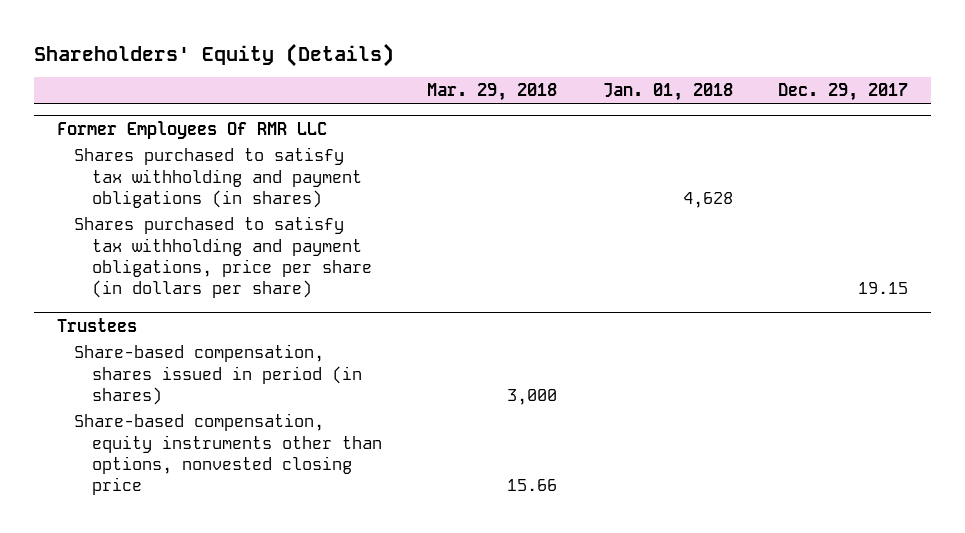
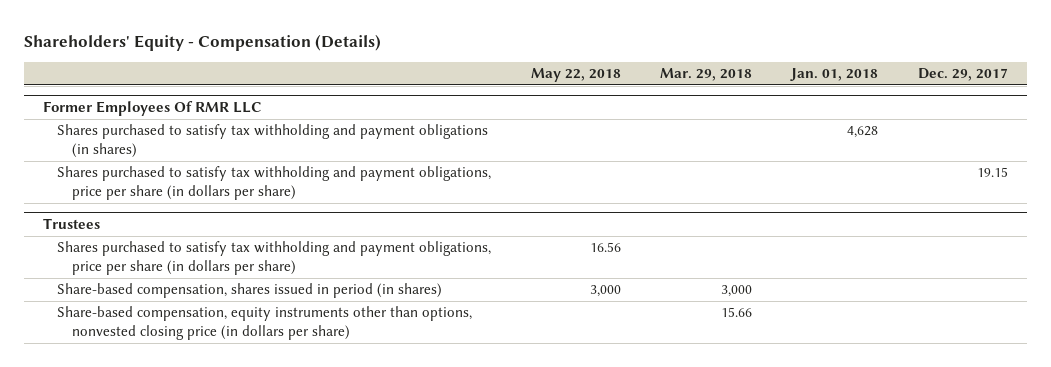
- Shareholders' Equity (Details)
+ Shareholders' Equity - Compensation (Details)
- | Mar. 29, 2018 | Jan. 01, 2018 | Dec. 29, 2017
+ | May 22, 2018 | Mar. 29, 2018 | Jan. 01, 2018 | Dec. 29, 2017
@ Trustees
+ Shares purchased to satisfy tax withholding and payment obligations, price per share (in dollars per share) | 16.56 | | |
- Share-based compensation, equity instruments other than options, nonvested closing price | 15.66 | |
+ Share-based compensation, equity instruments other than options, nonvested closing price (in dollars per share) | | 15.66 | |

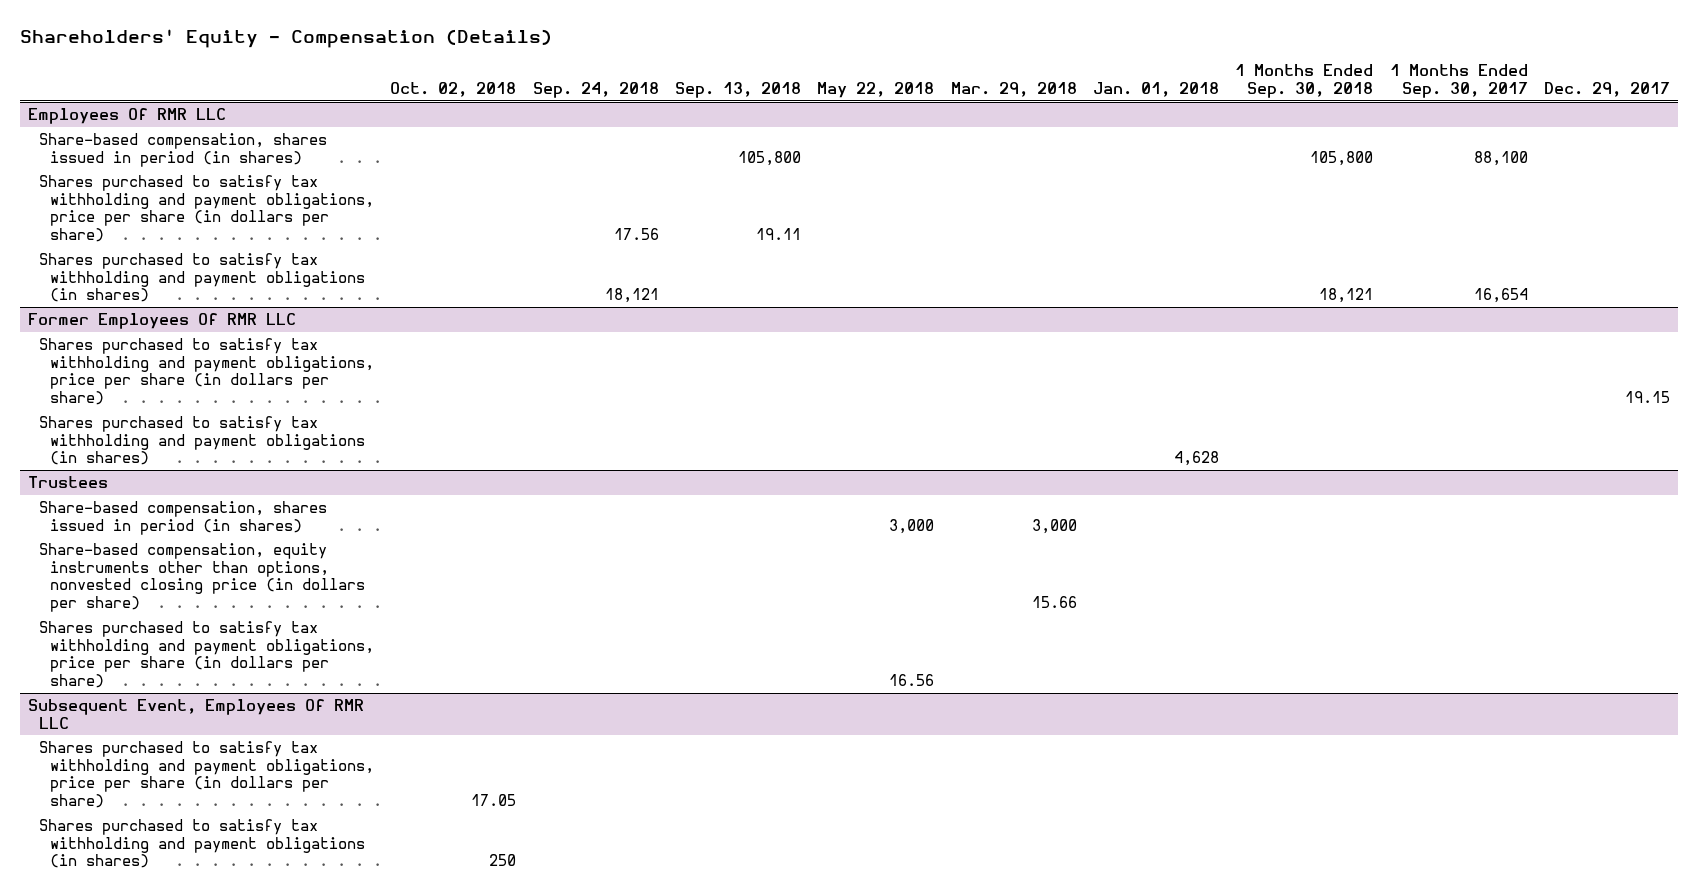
- | May 22, 2018 | Mar. 29, 2018 | Jan. 01, 2018 | Dec. 29, 2017
+ | Oct. 02, 2018 | Sep. 24, 2018 | Sep. 13, 2018 | May 22, 2018 | Mar. 29, 2018 | Jan. 01, 2018 | 1 Months Ended Sep. 30, 2018 | 1 Months Ended Sep. 30, 2017 | Dec. 29, 2017
+ Employees Of RMR LLC
+ Share-based compensation, shares issued in period (in shares) | | | 105,800 | | | | 105,800 | 88,100 |
+ Shares purchased to satisfy tax withholding and payment obligations, price per share (in dollars per share) | | 17.56 | 19.11 | | | | | |
+ Shares purchased to satisfy tax withholding and payment obligations (in shares) | | 18,121 | | | | | 18,121 | 16,654 |
@ Former Employees Of RMR LLC
moved down: Shares purchased to satisfy tax withholding and payment obligations (in shares) | | | | | | 4,628 | | |
@ Trustees
moved down: Shares purchased to satisfy tax withholding and payment obligations, price per share (in dollars per share) | | | | 16.56 | | | | |
+ Subsequent Event, Employees Of RMR LLC
+ Shares purchased to satisfy tax withholding and payment obligations, price per share (in dollars per share) | 17.05 | | | | | | | |
+ Shares purchased to satisfy tax withholding and payment obligations (in shares) | 250 | | | | | | | |

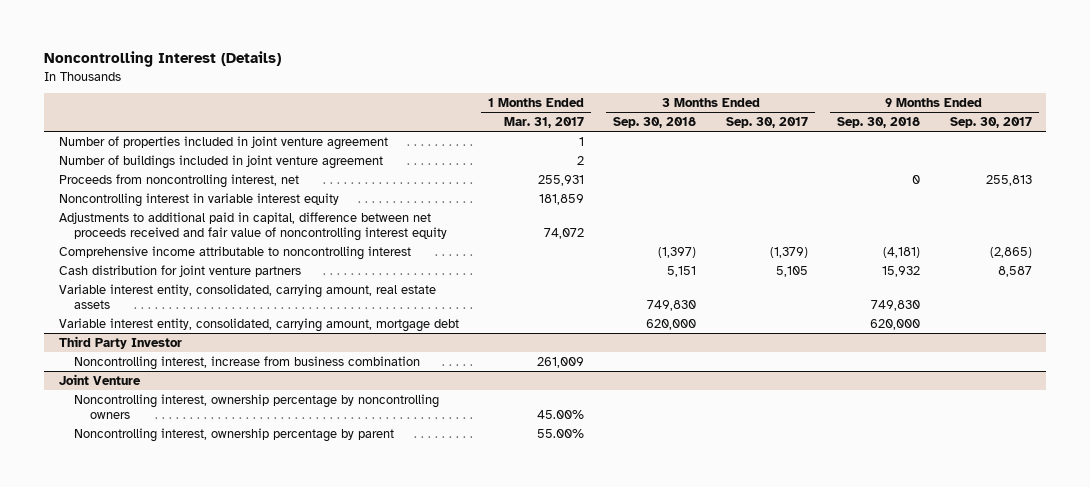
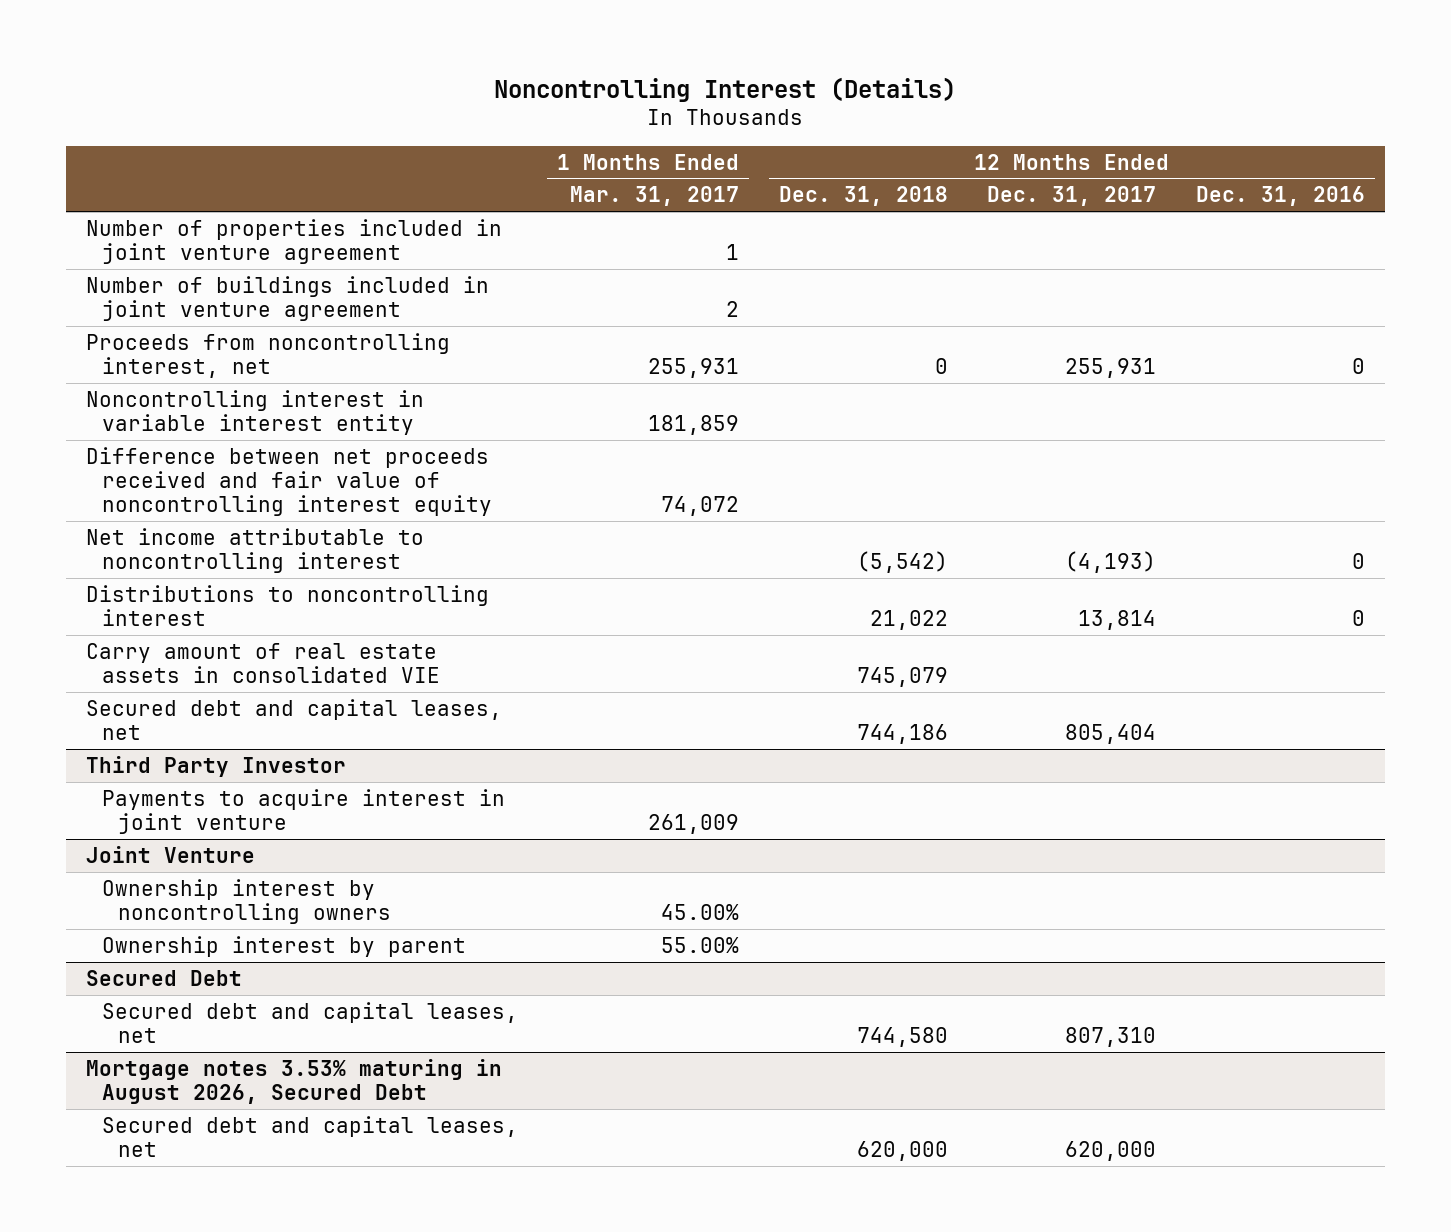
- | 1 Months Ended Mar. 31, 2017 | 3 Months Ended Sep. 30, 2018 | 3 Months Ended Sep. 30, 2017 | 9 Months Ended Sep. 30, 2018 | 9 Months Ended Sep. 30, 2017
+ | 1 Months Ended Mar. 31, 2017 | 12 Months Ended Dec. 31, 2018 | 12 Months Ended Dec. 31, 2017 | 12 Months Ended Dec. 31, 2016
- Noncontrolling interest in variable interest equity | 181,859 | | | |
- Adjustments to additional paid in capital, difference between net proceeds received and fair value of noncontrolling interest equity | 74,072 | | | |
- Comprehensive income attributable to noncontrolling interest | | (1,397) | (1,379) | (4,181) | (2,865)
- Cash distribution for joint venture partners | | 5,151 | 5,105 | 15,932 | 8,587
- Variable interest entity, consolidated, carrying amount, real estate assets | | 749,830 | | 749,830 |
- Variable interest entity, consolidated, carrying amount, mortgage debt | | 620,000 | | 620,000 |
+ Noncontrolling interest in variable interest entity | 181,859 | | |
+ Difference between net proceeds received and fair value of noncontrolling interest equity | 74,072 | | |
+ Net income attributable to noncontrolling interest | | (5,542) | (4,193) | 0
+ Distributions to noncontrolling interest | | 21,022 | 13,814 | 0
+ Carry amount of real estate assets in consolidated VIE | | 745,079 | |
+ Secured debt and capital leases, net | | 744,186 | 805,404 |
@ Third Party Investor
- Noncontrolling interest, increase from business combination | 261,009 | | | |
+ Payments to acquire interest in joint venture | 261,009 | | |
@ Joint Venture
- Noncontrolling interest, ownership percentage by noncontrolling owners | 45.00% | | | |
- Noncontrolling interest, ownership percentage by parent | 55.00% | | | |
+ Ownership interest by noncontrolling owners | 45.00% | | |
+ Ownership interest by parent | 55.00% | | |
+ Secured Debt
+ Secured debt and capital leases, net | | 744,580 | 807,310 |
+ Mortgage notes 3.53% maturing in August 2026, Secured Debt
+ Secured debt and capital leases, net | | 620,000 | 620,000 |

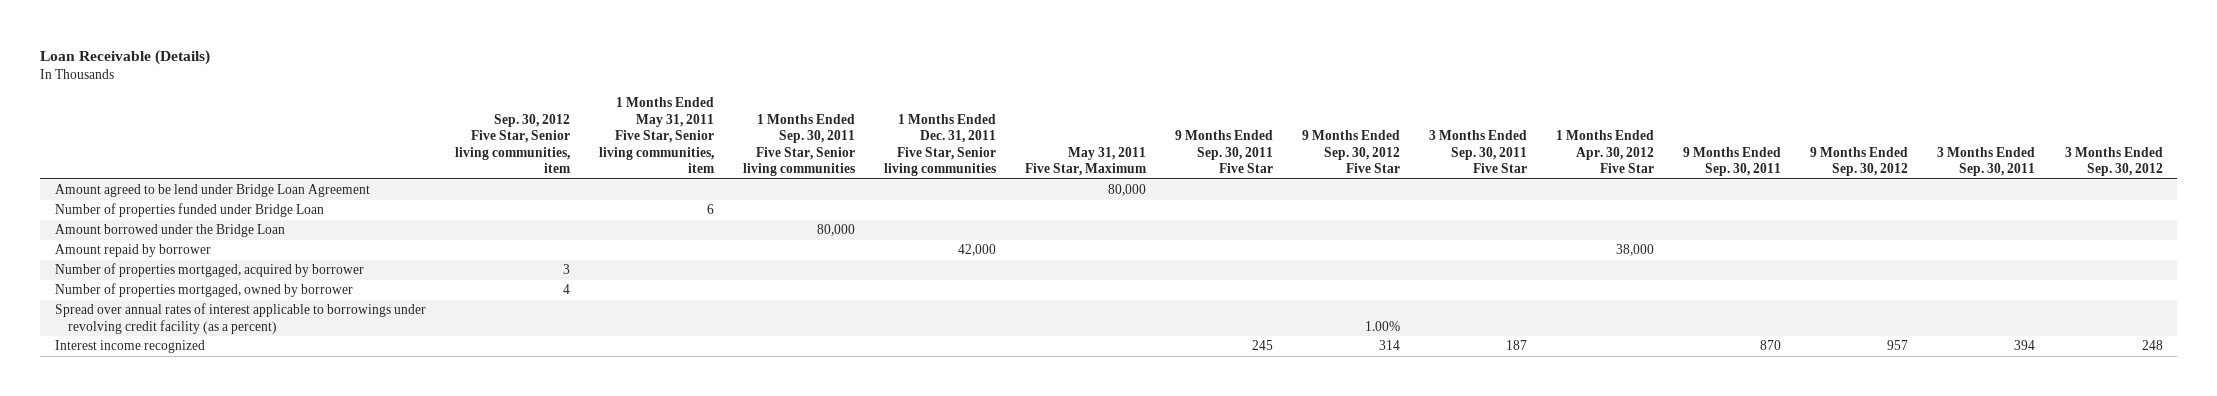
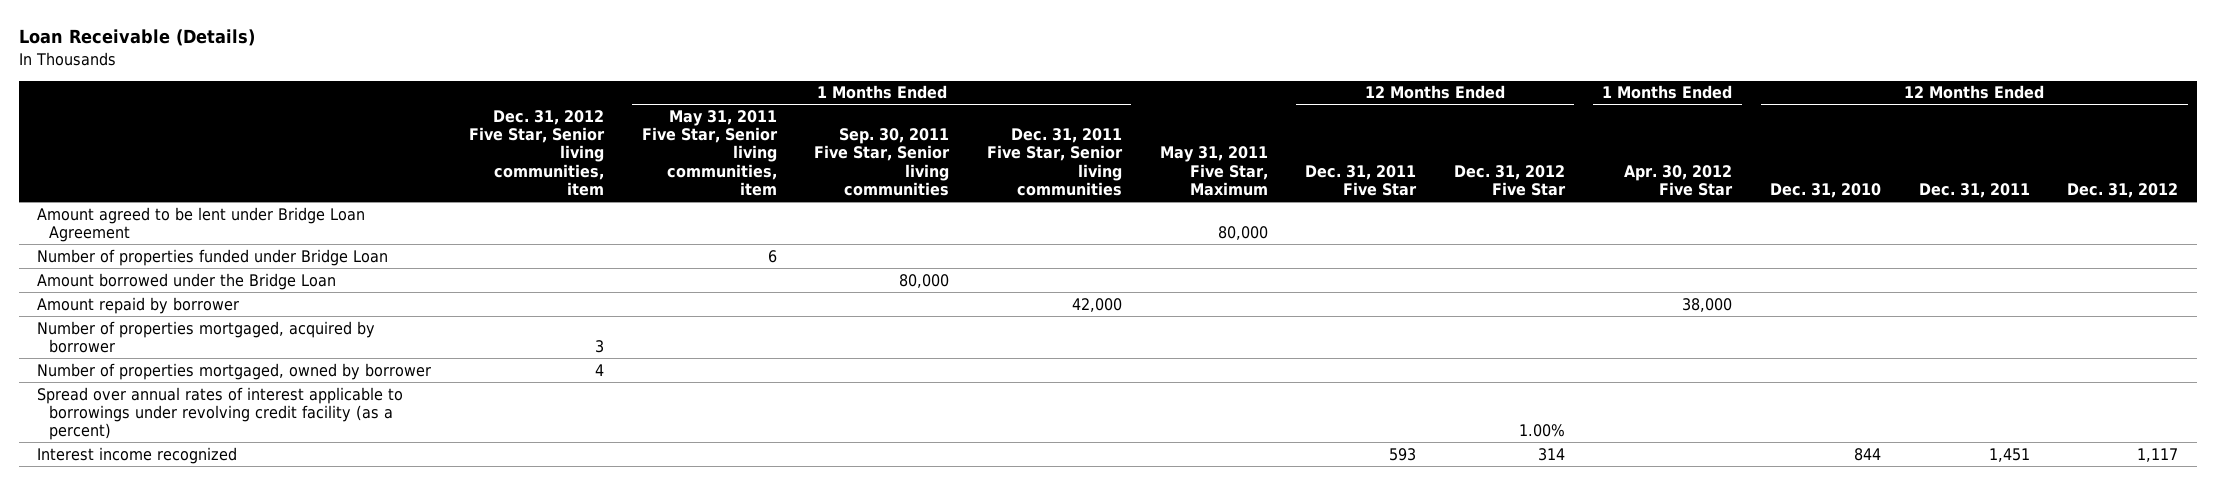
- | Sep. 30, 2012 Five Star, Senior living communities, item | 1 Months Ended May 31, 2011 Five Star, Senior living communities, item | 1 Months Ended Sep. 30, 2011 Five Star, Senior living communities | 1 Months Ended Dec. 31, 2011 Five Star, Senior living communities | May 31, 2011 Five Star, Maximum | 9 Months Ended Sep. 30, 2011 Five Star | 9 Months Ended Sep. 30, 2012 Five Star | 3 Months Ended Sep. 30, 2011 Five Star | 1 Months Ended Apr. 30, 2012 Five Star | 9 Months Ended Sep. 30, 2011 | 9 Months Ended Sep. 30, 2012 | 3 Months Ended Sep. 30, 2011 | 3 Months Ended Sep. 30, 2012
+ | Dec. 31, 2012 Five Star, Senior living communities, item | 1 Months Ended May 31, 2011 Five Star, Senior living communities, item | 1 Months Ended Sep. 30, 2011 Five Star, Senior living communities | 1 Months Ended Dec. 31, 2011 Five Star, Senior living communities | May 31, 2011 Five Star, Maximum | 12 Months Ended Dec. 31, 2011 Five Star | 12 Months Ended Dec. 31, 2012 Five Star | 1 Months Ended Apr. 30, 2012 Five Star | 12 Months Ended Dec. 31, 2010 | 12 Months Ended Dec. 31, 2011 | 12 Months Ended Dec. 31, 2012
- Amount agreed to be lend under Bridge Loan Agreement | | | | | 80,000 | | | | | | | |
+ Amount agreed to be lent under Bridge Loan Agreement | | | | | 80,000 | | | | | |

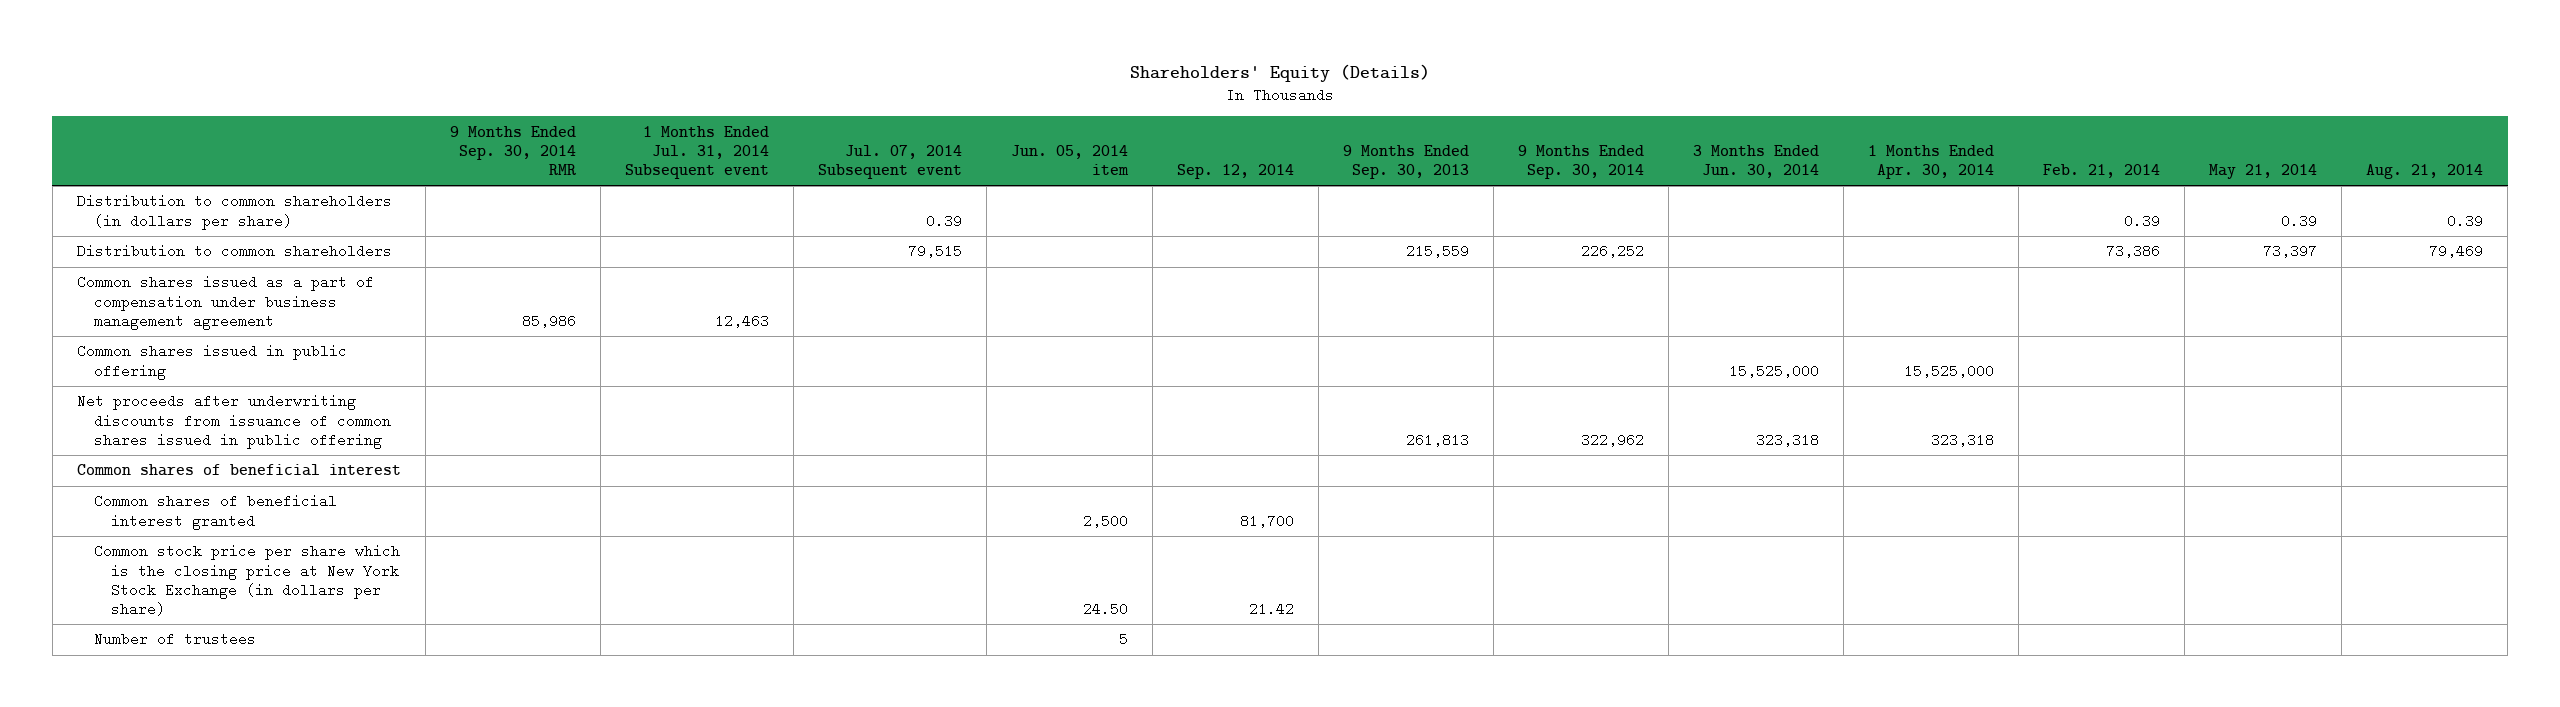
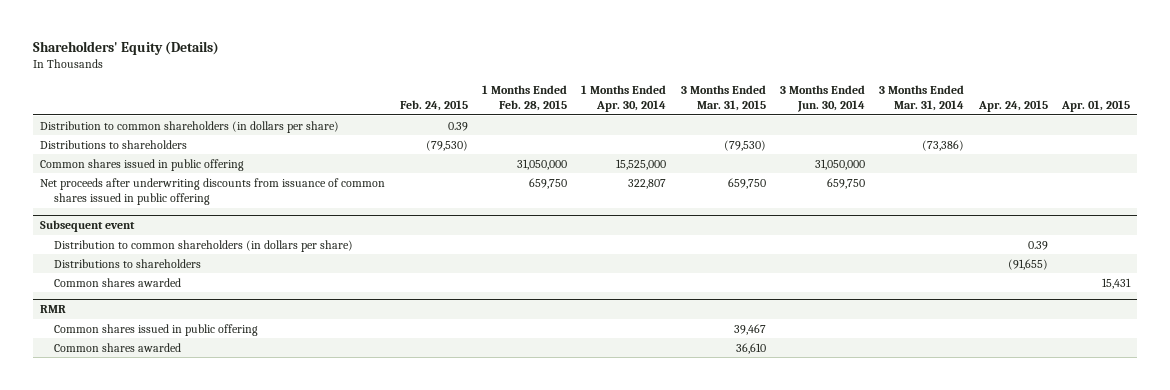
- | 9 Months Ended Sep. 30, 2014 RMR | 1 Months Ended Jul. 31, 2014 Subsequent event | Jul. 07, 2014 Subsequent event | Jun. 05, 2014 item | Sep. 12, 2014 | 9 Months Ended Sep. 30, 2013 | 9 Months Ended Sep. 30, 2014 | 3 Months Ended Jun. 30, 2014 | 1 Months Ended Apr. 30, 2014 | Feb. 21, 2014 | May 21, 2014 | Aug. 21, 2014
+ | Feb. 24, 2015 | 1 Months Ended Feb. 28, 2015 | 1 Months Ended Apr. 30, 2014 | 3 Months Ended Mar. 31, 2015 | 3 Months Ended Jun. 30, 2014 | 3 Months Ended Mar. 31, 2014 | Apr. 24, 2015 | Apr. 01, 2015
- Distribution to common shareholders | | | 79,515 | | | 215,559 | 226,252 | | | 73,386 | 73,397 | 79,469
- Common shares issued as a part of compensation under business management agreement | 85,986 | 12,463 | | | | | | | | | |
- Common shares issued in public offering | | | | | | | | 15,525,000 | 15,525,000 | | |
- Net proceeds after underwriting discounts from issuance of common shares issued in public offering | | | | | | 261,813 | 322,962 | 323,318 | 323,318 | | |
- Common shares of beneficial interest
- Common shares of beneficial interest granted | | | | 2,500 | 81,700 | | | | | | |
- Common stock price per share which is the closing price at New York Stock Exchange (in dollars per share) | | | | 24.50 | 21.42 | | | | | | |
- Number of trustees | | | | 5 | | | | | | | |
+ Distributions to shareholders | (79,530) | | | (79,530) | | (73,386) | |
+ Common shares issued in public offering | | 31,050,000 | 15,525,000 | | 31,050,000 | | |
+ Net proceeds after underwriting discounts from issuance of common shares issued in public offering | | 659,750 | 322,807 | 659,750 | 659,750 | | |
+ Subsequent event
+ Distribution to common shareholders (in dollars per share) | | | | | | | 0.39 |
+ Distributions to shareholders | | | | | | | (91,655) |
+ Common shares awarded | | | | | | | | 15,431
+ RMR
+ Common shares issued in public offering | | | | 39,467 | | | |
+ Common shares awarded | | | | 36,610 | | | |

